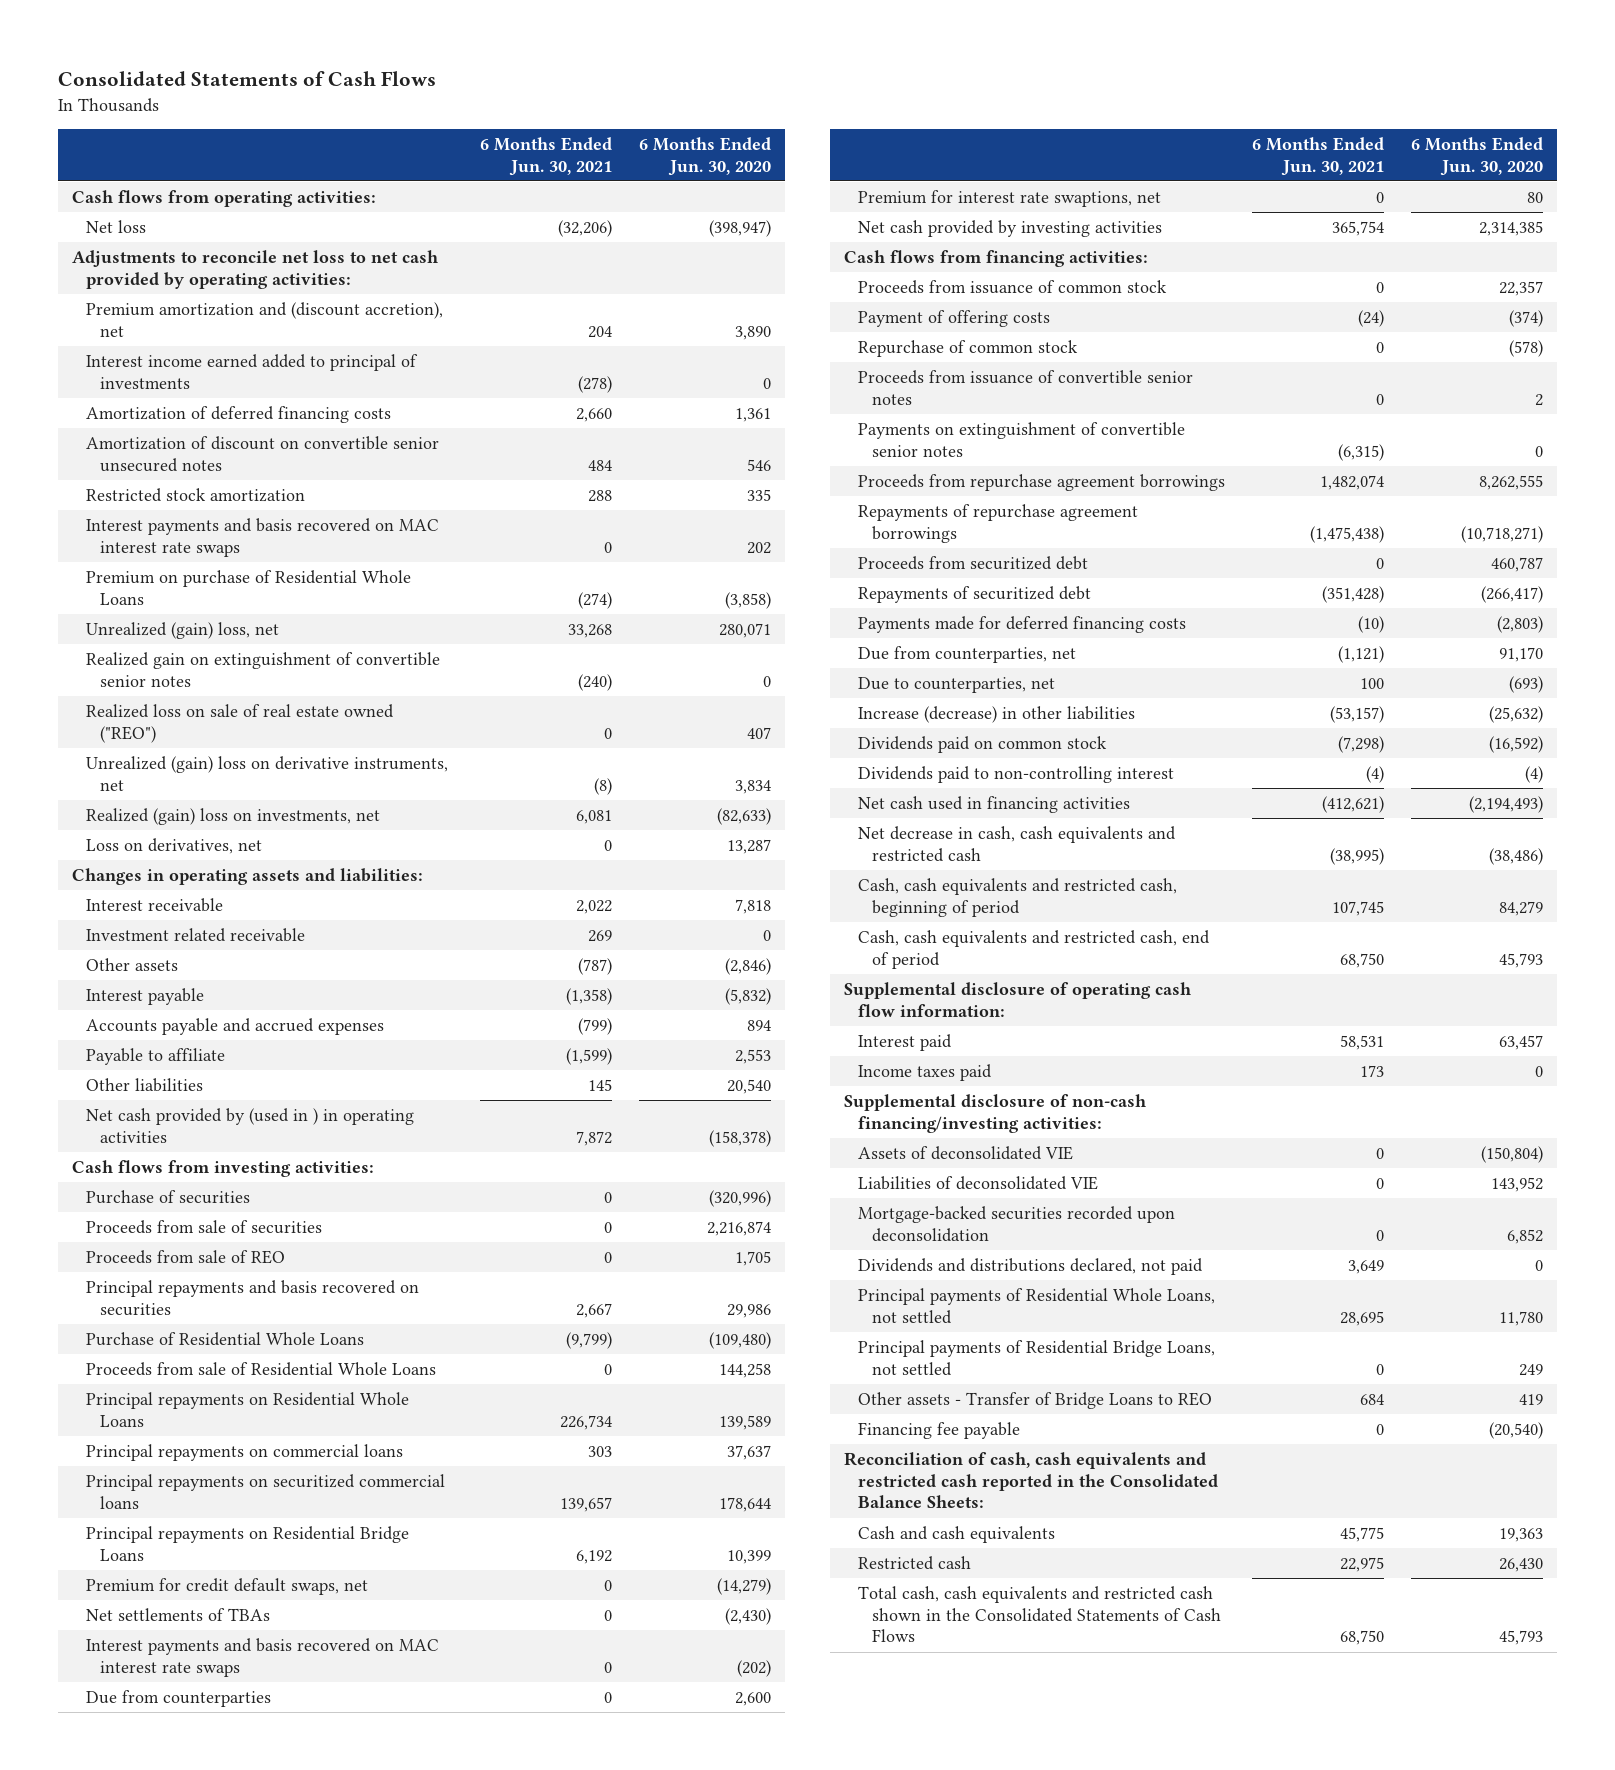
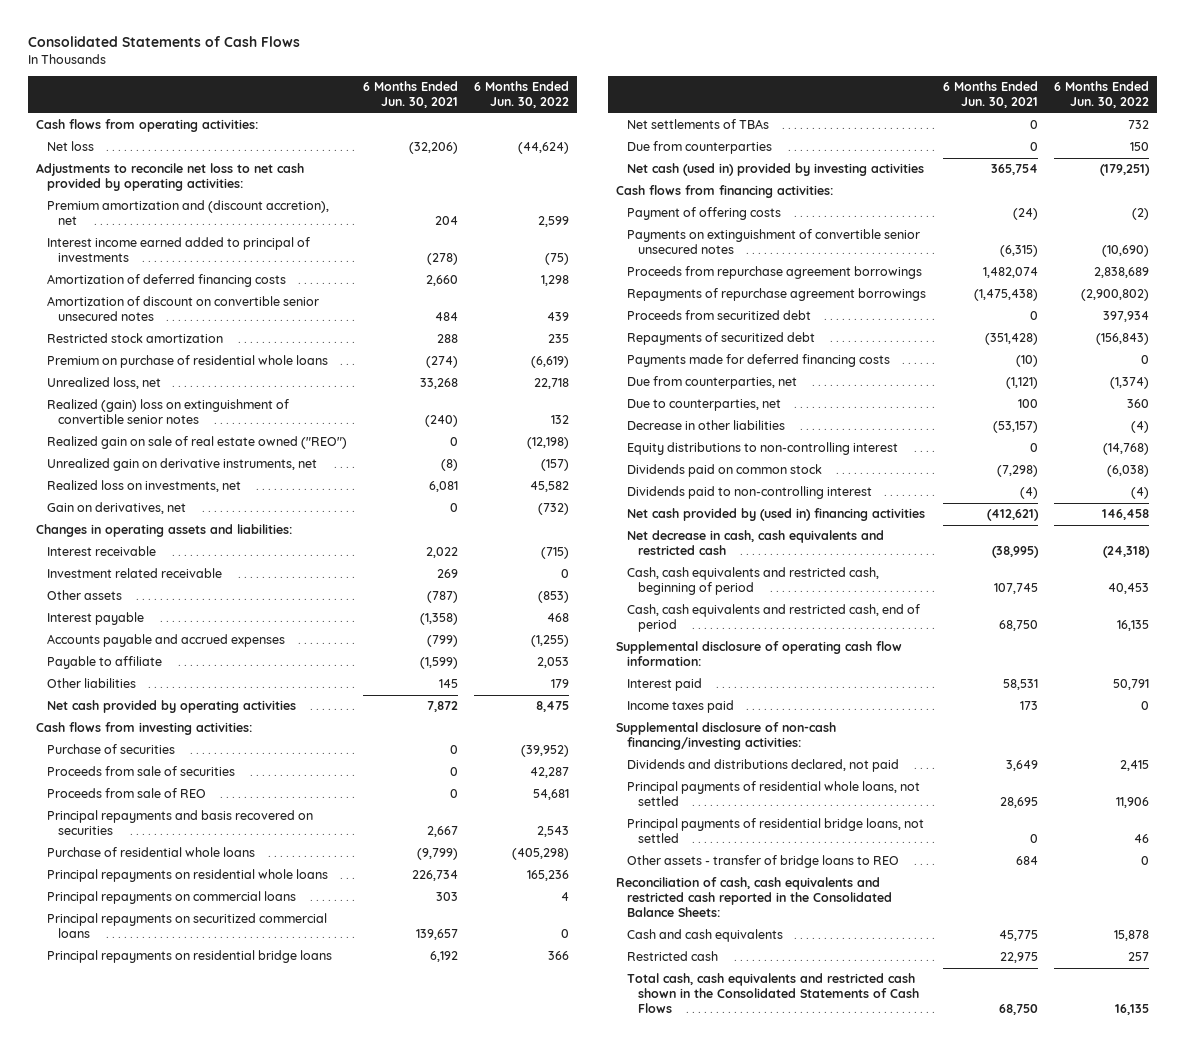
- | 6 Months Ended Jun. 30, 2021 | 6 Months Ended Jun. 30, 2020
+ | 6 Months Ended Jun. 30, 2021 | 6 Months Ended Jun. 30, 2022
- Interest payments and basis recovered on MAC interest rate swaps | 0 | 202
- Premium on purchase of Residential Whole Loans | (274) | (3,858)
- Unrealized (gain) loss, net | 33,268 | 280,071
- Realized gain on extinguishment of convertible senior notes | (240) | 0
- Realized loss on sale of real estate owned ("REO") | 0 | 407
- Unrealized (gain) loss on derivative instruments, net | (8) | 3,834
- Realized (gain) loss on investments, net | 6,081 | (82,633)
- Loss on derivatives, net | 0 | 13,287
+ Premium on purchase of residential whole loans | (274) | (6,619)
+ Unrealized loss, net | 33,268 | 22,718
+ Realized (gain) loss on extinguishment of convertible senior notes | (240) | 132
+ Realized gain on sale of real estate owned ("REO") | 0 | (12,198)
+ Unrealized gain on derivative instruments, net | (8) | (157)
+ Realized loss on investments, net | 6,081 | 45,582
+ Gain on derivatives, net | 0 | (732)
- Net cash provided by (used in ) in operating activities | 7,872 | (158,378)
+ Net cash provided by operating activities | 7,872 | 8,475
- Purchase of Residential Whole Loans | (9,799) | (109,480)
- Proceeds from sale of Residential Whole Loans | 0 | 144,258
- Principal repayments on Residential Whole Loans | 226,734 | 139,589
+ Purchase of residential whole loans | (9,799) | (405,298)
+ Principal repayments on residential whole loans | 226,734 | 165,236
- Principal repayments on Residential Bridge Loans | 6,192 | 10,399
- Premium for credit default swaps, net | 0 | (14,279)
+ Principal repayments on residential bridge loans | 6,192 | 366
- Interest payments and basis recovered on MAC interest rate swaps | 0 | (202)
- Premium for interest rate swaptions, net | 0 | 80
- Net cash provided by investing activities | 365,754 | 2,314,385
+ Net cash (used in) provided by investing activities | 365,754 | (179,251)
- Proceeds from issuance of common stock | 0 | 22,357
- Repurchase of common stock | 0 | (578)
- Proceeds from issuance of convertible senior notes | 0 | 2
- Payments on extinguishment of convertible senior notes | (6,315) | 0
+ Payments on extinguishment of convertible senior unsecured notes | (6,315) | (10,690)
- Increase (decrease) in other liabilities | (53,157) | (25,632)
+ Decrease in other liabilities | (53,157) | (4)
+ Equity distributions to non-controlling interest | 0 | (14,768)
- Net cash used in financing activities | (412,621) | (2,194,493)
+ Net cash provided by (used in) financing activities | (412,621) | 146,458
- Assets of deconsolidated VIE | 0 | (150,804)
- Liabilities of deconsolidated VIE | 0 | 143,952
- Mortgage-backed securities recorded upon deconsolidation | 0 | 6,852
- Principal payments of Residential Whole Loans, not settled | 28,695 | 11,780
- Principal payments of Residential Bridge Loans, not settled | 0 | 249
- Other assets - Transfer of Bridge Loans to REO | 684 | 419
- Financing fee payable | 0 | (20,540)
+ Principal payments of residential whole loans, not settled | 28,695 | 11,906
+ Principal payments of residential bridge loans, not settled | 0 | 46
+ Other assets - transfer of bridge loans to REO | 684 | 0

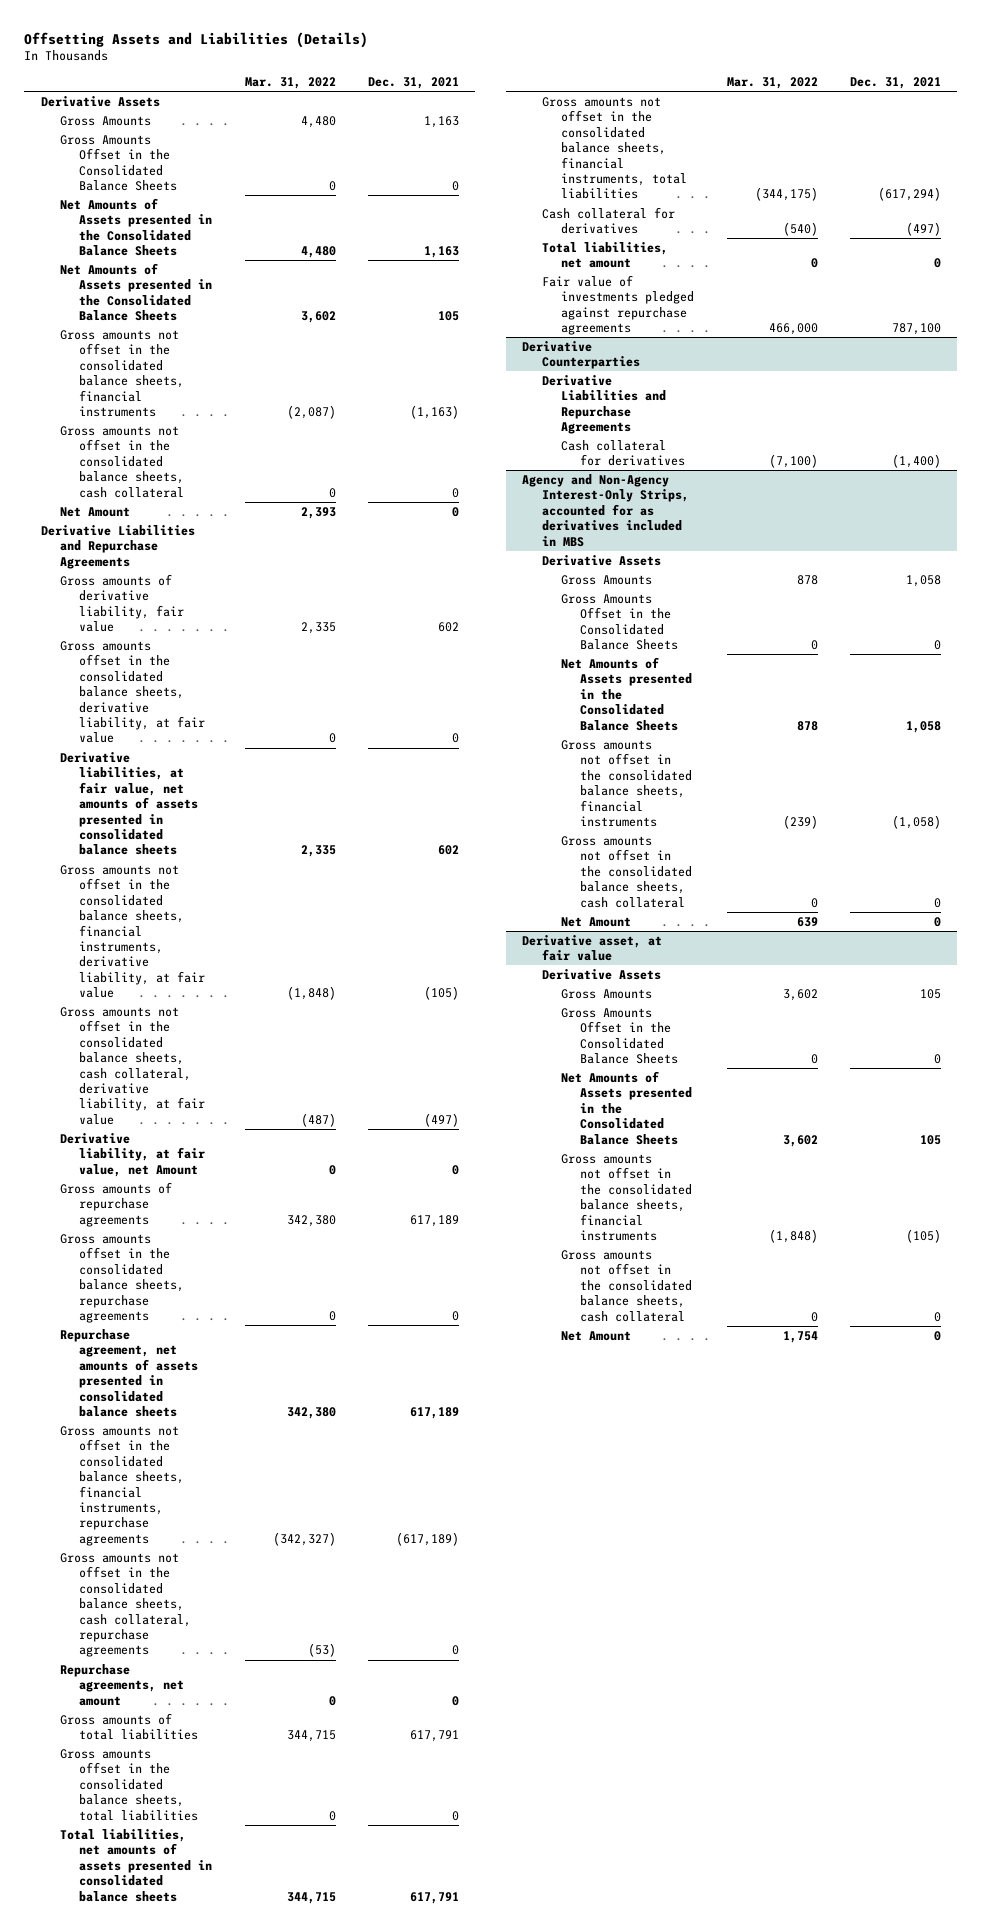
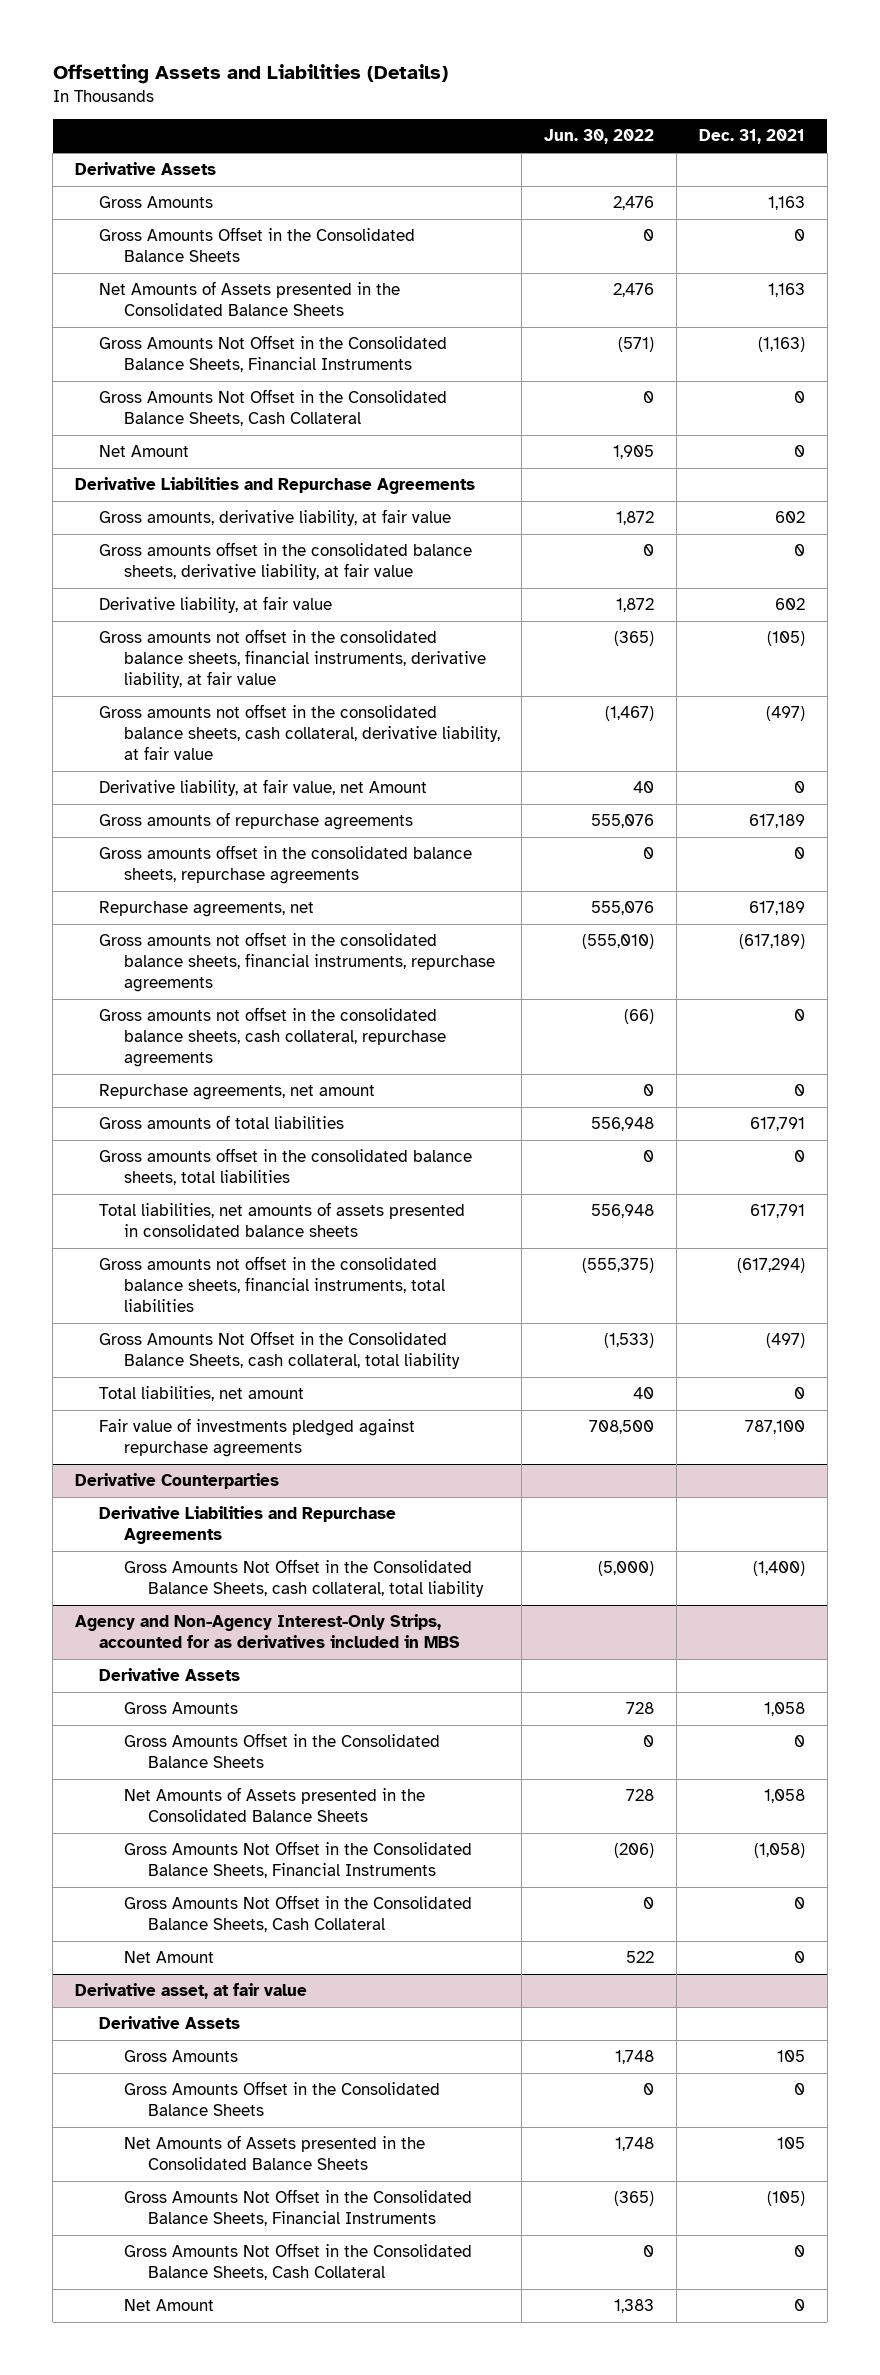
- | Mar. 31, 2022 | Dec. 31, 2021
+ | Jun. 30, 2022 | Dec. 31, 2021
- Net Amounts of Assets presented in the Consolidated Balance Sheets | 3,602 | 105
- Gross amounts not offset in the consolidated balance sheets, financial instruments | (2,087) | (1,163)
- Gross amounts not offset in the consolidated balance sheets, cash collateral | 0 | 0
+ Gross Amounts Not Offset in the Consolidated Balance Sheets, Financial Instruments | (571) | (1,163)
+ Gross Amounts Not Offset in the Consolidated Balance Sheets, Cash Collateral | 0 | 0
- Gross amounts of derivative liability, fair value | 2,335 | 602
+ Gross amounts, derivative liability, at fair value | 1,872 | 602
- Derivative liabilities, at fair value, net amounts of assets presented in consolidated balance sheets | 2,335 | 602
+ Derivative liability, at fair value | 1,872 | 602
- Repurchase agreement, net amounts of assets presented in consolidated balance sheets | 342,380 | 617,189
+ Repurchase agreements, net | 555,076 | 617,189
- Cash collateral for derivatives | (540) | (497)
+ Gross Amounts Not Offset in the Consolidated Balance Sheets, cash collateral, total liability | (1,533) | (497)
@ Derivative Counterparties
- Cash collateral for derivatives | (7,100) | (1,400)
+ Gross Amounts Not Offset in the Consolidated Balance Sheets, cash collateral, total liability | (5,000) | (1,400)
@ Agency and Non-Agency Interest-Only Strips, accounted for as derivatives included in MBS
- Gross amounts not offset in the consolidated balance sheets, financial instruments | (239) | (1,058)
- Gross amounts not offset in the consolidated balance sheets, cash collateral | 0 | 0
+ Gross Amounts Not Offset in the Consolidated Balance Sheets, Financial Instruments | (206) | (1,058)
+ Gross Amounts Not Offset in the Consolidated Balance Sheets, Cash Collateral | 0 | 0
@ Derivative asset, at fair value
- Gross amounts not offset in the consolidated balance sheets, financial instruments | (1,848) | (105)
- Gross amounts not offset in the consolidated balance sheets, cash collateral | 0 | 0
+ Gross Amounts Not Offset in the Consolidated Balance Sheets, Financial Instruments | (365) | (105)
+ Gross Amounts Not Offset in the Consolidated Balance Sheets, Cash Collateral | 0 | 0

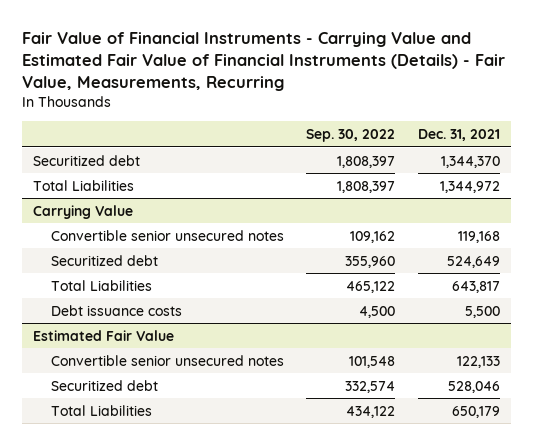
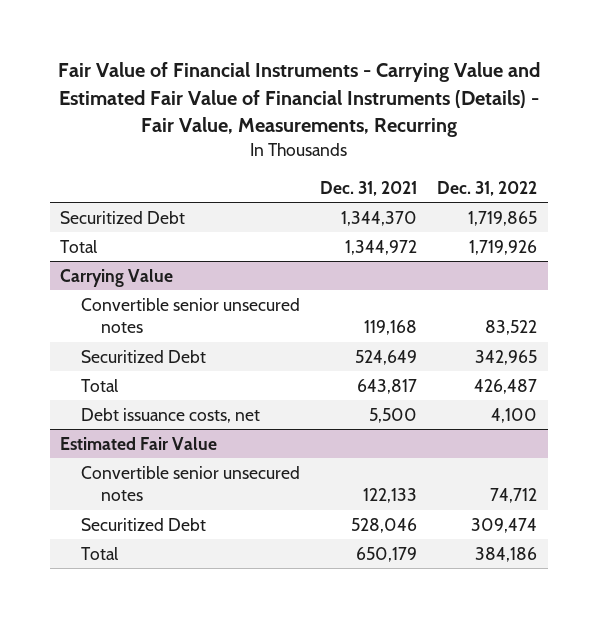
- | Sep. 30, 2022 | Dec. 31, 2021
+ | Dec. 31, 2021 | Dec. 31, 2022
- Securitized debt | 1,808,397 | 1,344,370
- Total Liabilities | 1,808,397 | 1,344,972
+ Securitized Debt | 1,344,370 | 1,719,865
+ Total | 1,344,972 | 1,719,926
@ Carrying Value
- Securitized debt | 355,960 | 524,649
- Total Liabilities | 465,122 | 643,817
- Debt issuance costs | 4,500 | 5,500
+ Securitized Debt | 524,649 | 342,965
+ Total | 643,817 | 426,487
+ Debt issuance costs, net | 5,500 | 4,100
@ Estimated Fair Value
- Securitized debt | 332,574 | 528,046
- Total Liabilities | 434,122 | 650,179
+ Securitized Debt | 528,046 | 309,474
+ Total | 650,179 | 384,186

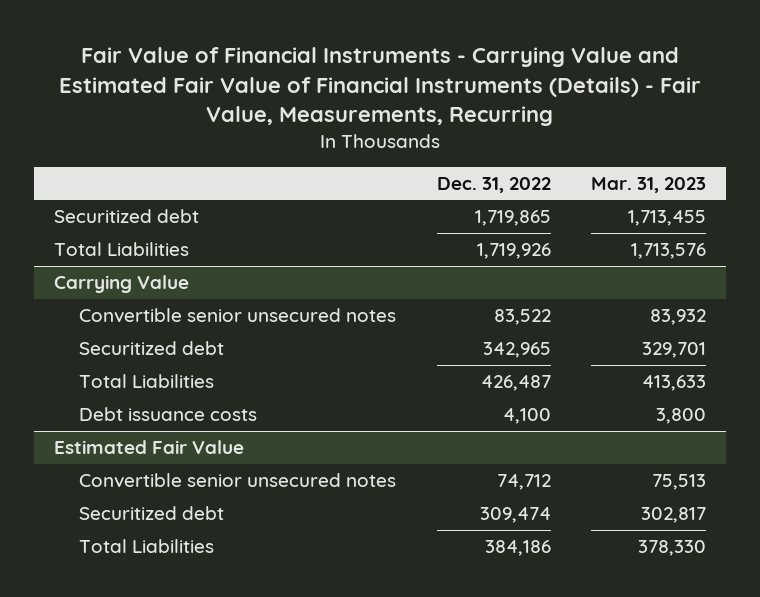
- | Dec. 31, 2021 | Dec. 31, 2022
+ | Dec. 31, 2022 | Mar. 31, 2023
- Securitized Debt | 1,344,370 | 1,719,865
- Total | 1,344,972 | 1,719,926
+ Securitized debt | 1,719,865 | 1,713,455
+ Total Liabilities | 1,719,926 | 1,713,576
@ Carrying Value
- Securitized Debt | 524,649 | 342,965
- Total | 643,817 | 426,487
- Debt issuance costs, net | 5,500 | 4,100
+ Securitized debt | 342,965 | 329,701
+ Total Liabilities | 426,487 | 413,633
+ Debt issuance costs | 4,100 | 3,800
@ Estimated Fair Value
- Securitized Debt | 528,046 | 309,474
- Total | 650,179 | 384,186
+ Securitized debt | 309,474 | 302,817
+ Total Liabilities | 384,186 | 378,330

